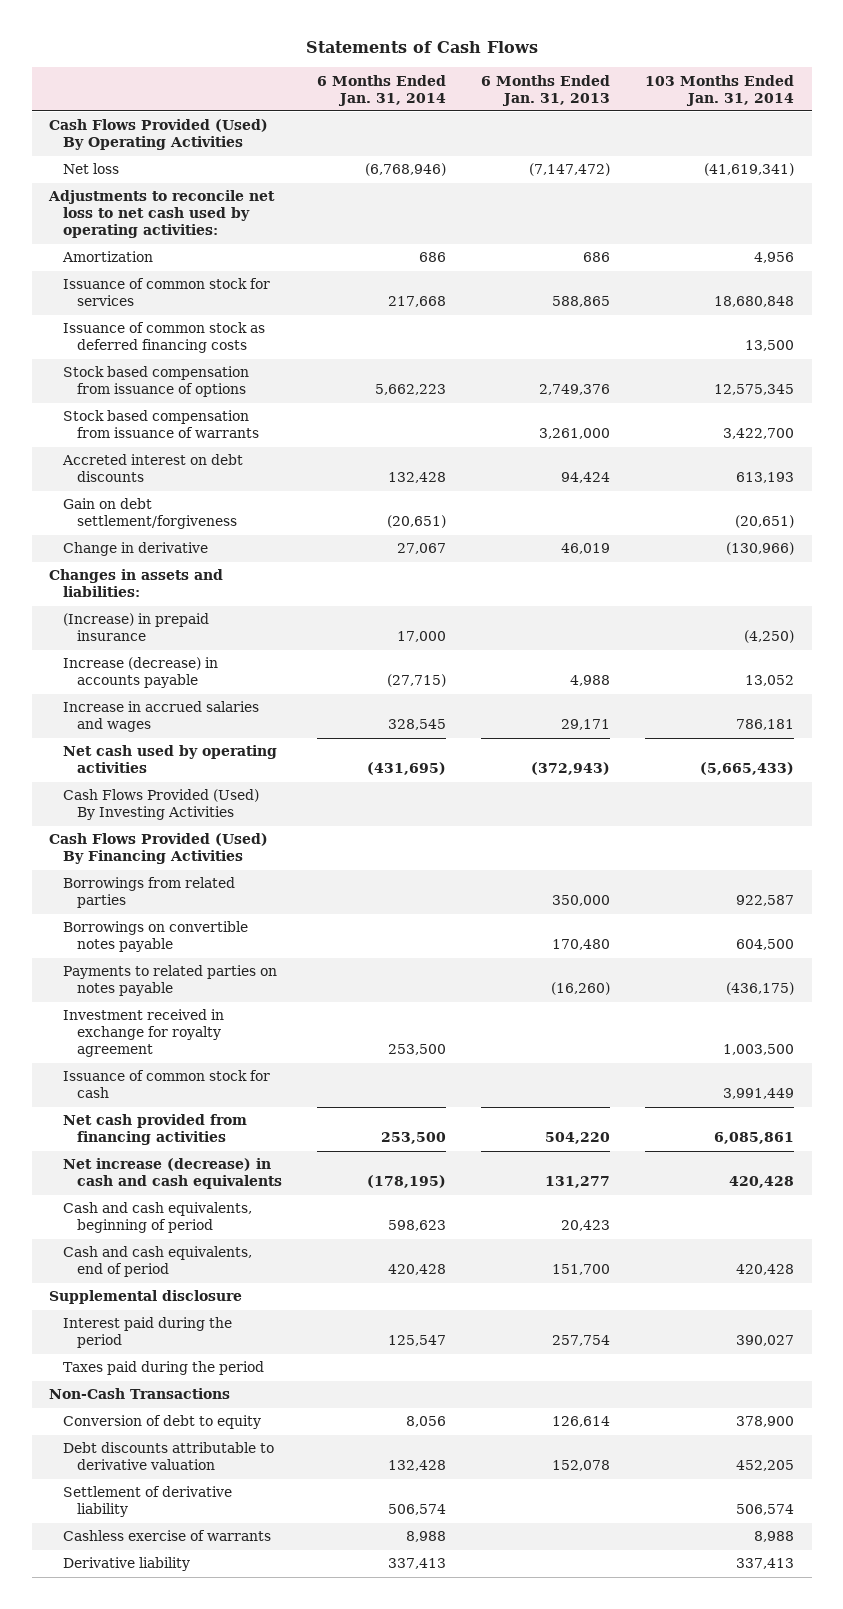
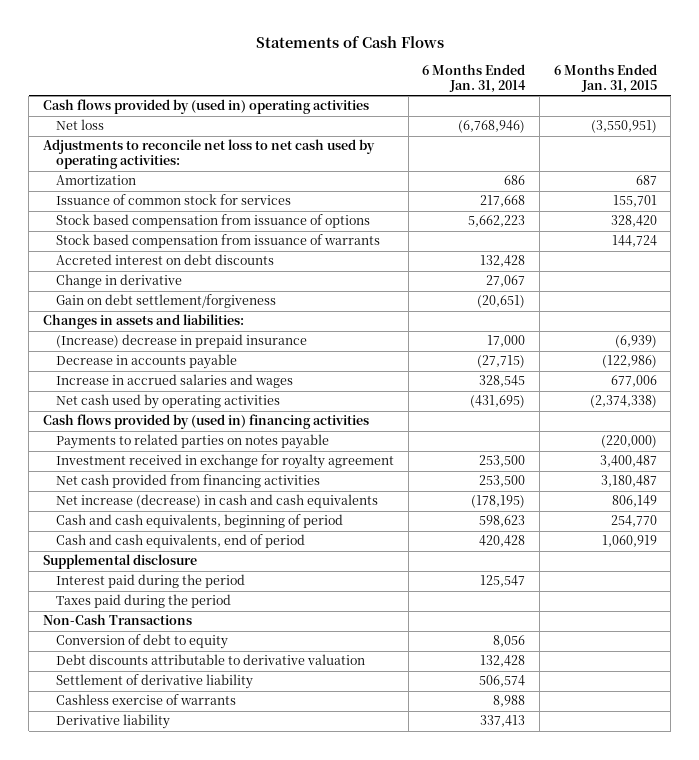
- | 6 Months Ended Jan. 31, 2014 | 6 Months Ended Jan. 31, 2013 | 103 Months Ended Jan. 31, 2014
+ | 6 Months Ended Jan. 31, 2014 | 6 Months Ended Jan. 31, 2015
- Cash Flows Provided (Used) By Operating Activities
+ Cash flows provided by (used in) operating activities
- Issuance of common stock as deferred financing costs | | | 13,500
moved down: Gain on debt settlement/forgiveness | (20,651) |
- (Increase) in prepaid insurance | 17,000 | | (4,250)
- Increase (decrease) in accounts payable | (27,715) | 4,988 | 13,052
+ (Increase) decrease in prepaid insurance | 17,000 | (6,939)
+ Decrease in accounts payable | (27,715) | (122,986)
- Cash Flows Provided (Used) By Investing Activities
- Cash Flows Provided (Used) By Financing Activities
- Borrowings from related parties | | 350,000 | 922,587
- Borrowings on convertible notes payable | | 170,480 | 604,500
+ Cash flows provided by (used in) financing activities
- Issuance of common stock for cash | | | 3,991,449

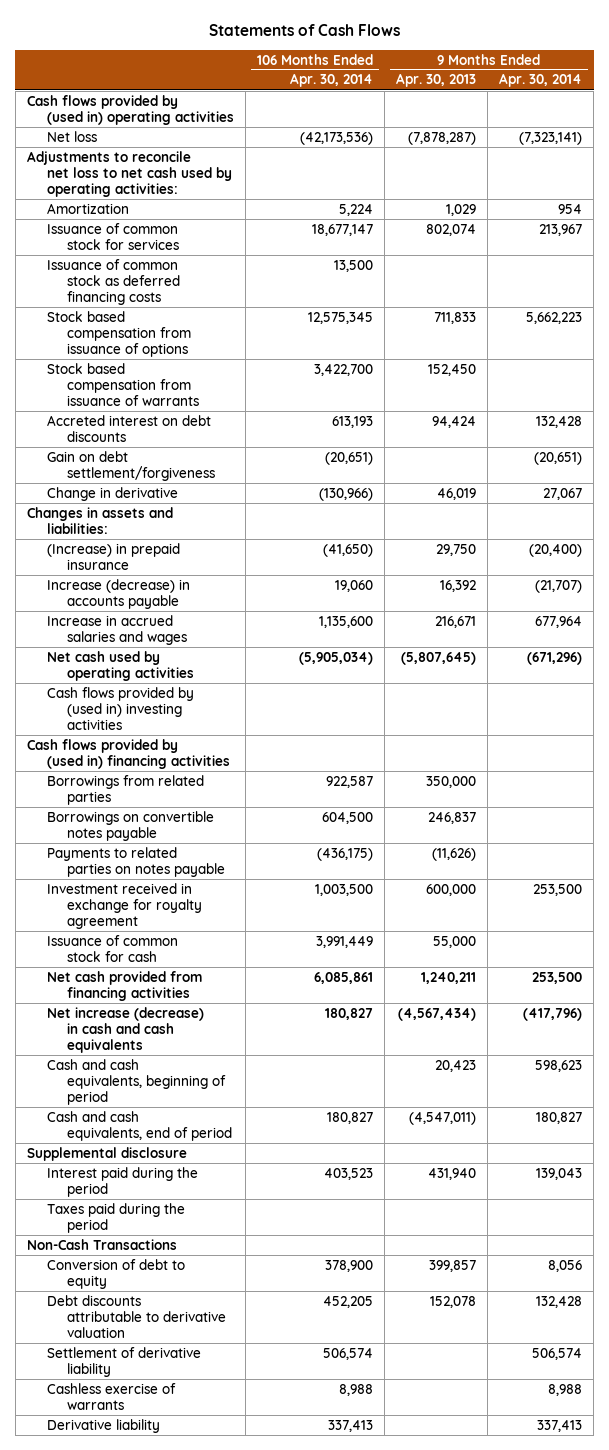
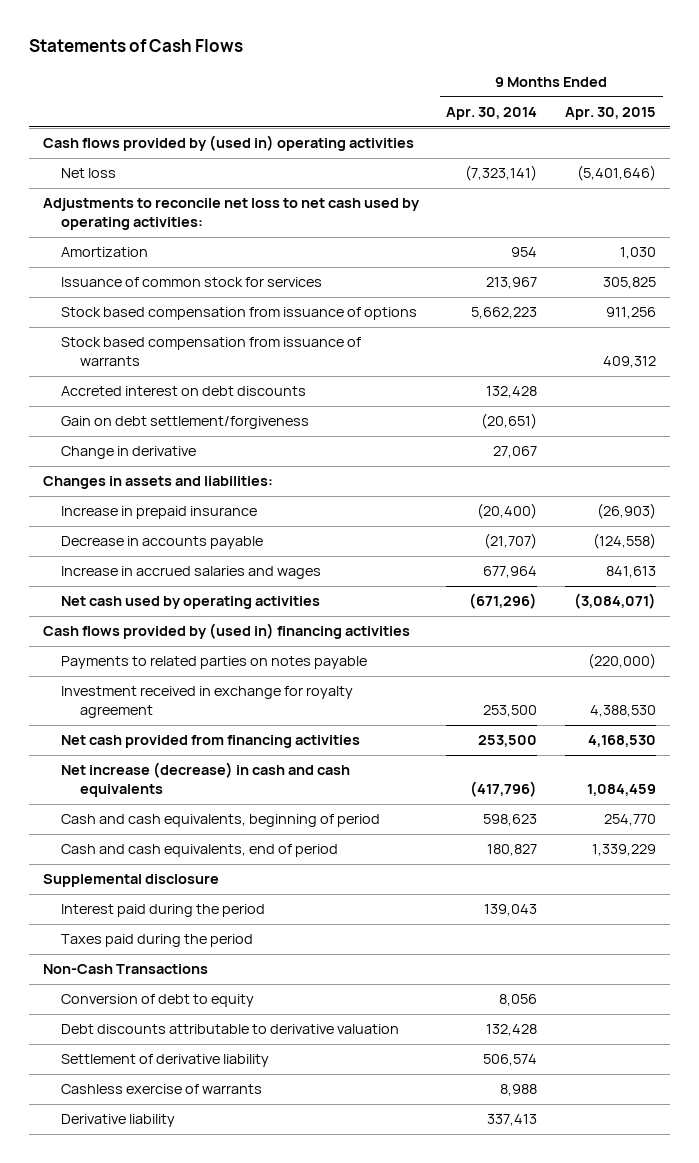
- | 106 Months Ended Apr. 30, 2014 | 9 Months Ended Apr. 30, 2013 | 9 Months Ended Apr. 30, 2014
+ | 9 Months Ended Apr. 30, 2014 | 9 Months Ended Apr. 30, 2015
- Issuance of common stock as deferred financing costs | 13,500 | |
- (Increase) in prepaid insurance | (41,650) | 29,750 | (20,400)
- Increase (decrease) in accounts payable | 19,060 | 16,392 | (21,707)
+ Increase in prepaid insurance | (20,400) | (26,903)
+ Decrease in accounts payable | (21,707) | (124,558)
- Cash flows provided by (used in) investing activities
- Borrowings from related parties | 922,587 | 350,000 |
- Borrowings on convertible notes payable | 604,500 | 246,837 |
- Issuance of common stock for cash | 3,991,449 | 55,000 |

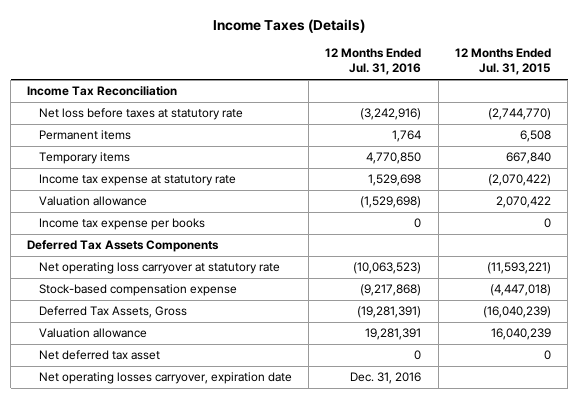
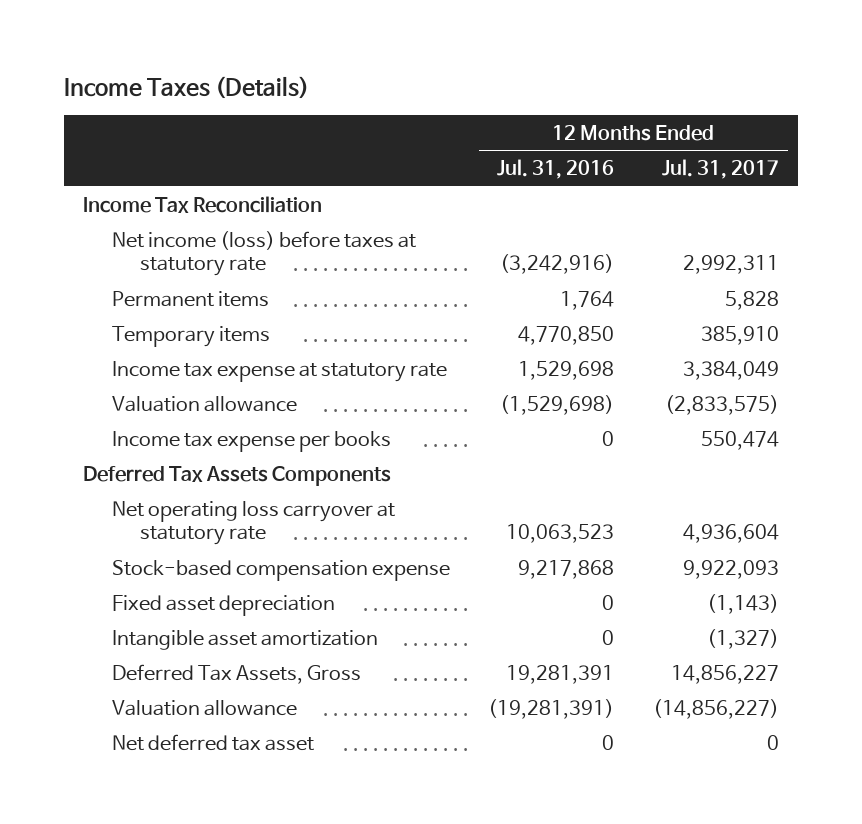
- | 12 Months Ended Jul. 31, 2016 | 12 Months Ended Jul. 31, 2015
+ | 12 Months Ended Jul. 31, 2016 | 12 Months Ended Jul. 31, 2017
- Net loss before taxes at statutory rate | (3,242,916) | (2,744,770)
+ Net income (loss) before taxes at statutory rate | (3,242,916) | 2,992,311
- Net operating loss carryover at statutory rate | (10,063,523) | (11,593,221)
- Stock-based compensation expense | (9,217,868) | (4,447,018)
- Deferred Tax Assets, Gross | (19,281,391) | (16,040,239)
- Valuation allowance | 19,281,391 | 16,040,239
+ Net operating loss carryover at statutory rate | 10,063,523 | 4,936,604
+ Stock-based compensation expense | 9,217,868 | 9,922,093
+ Fixed asset depreciation | 0 | (1,143)
+ Intangible asset amortization | 0 | (1,327)
+ Deferred Tax Assets, Gross | 19,281,391 | 14,856,227
+ Valuation allowance | (19,281,391) | (14,856,227)
- Net operating losses carryover, expiration date | Dec. 31, 2016 |

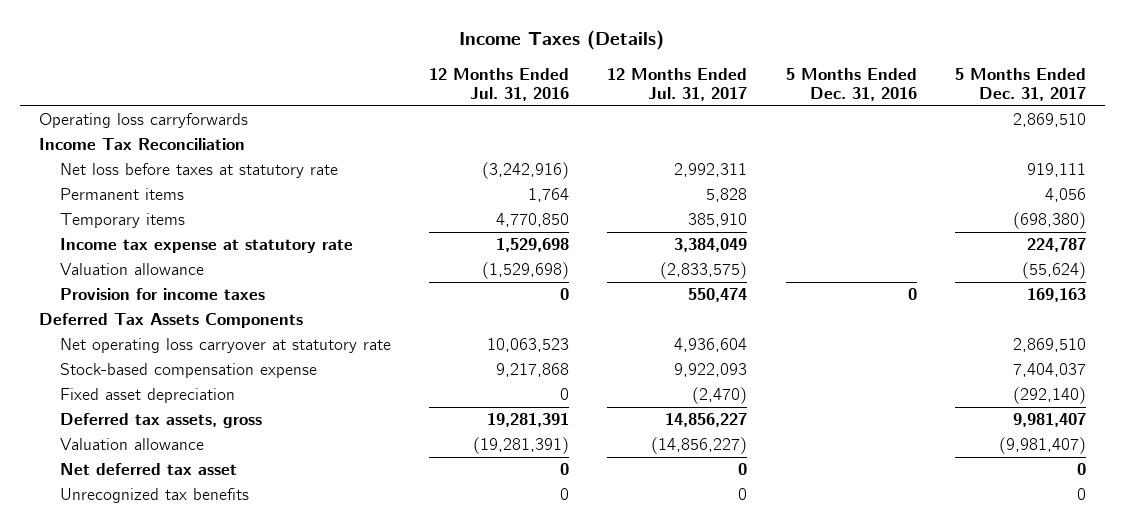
- | 12 Months Ended Jul. 31, 2016 | 12 Months Ended Jul. 31, 2017
+ | 12 Months Ended Jul. 31, 2016 | 12 Months Ended Jul. 31, 2017 | 5 Months Ended Dec. 31, 2016 | 5 Months Ended Dec. 31, 2017
+ Operating loss carryforwards | | | | 2,869,510
- Net income (loss) before taxes at statutory rate | (3,242,916) | 2,992,311
+ Net loss before taxes at statutory rate | (3,242,916) | 2,992,311 | | 919,111
- Income tax expense per books | 0 | 550,474
+ Provision for income taxes | 0 | 550,474 | 0 | 169,163
- Fixed asset depreciation | 0 | (1,143)
- Intangible asset amortization | 0 | (1,327)
- Deferred Tax Assets, Gross | 19,281,391 | 14,856,227
+ Fixed asset depreciation | 0 | (2,470) | | (292,140)
+ Deferred tax assets, gross | 19,281,391 | 14,856,227 | | 9,981,407
+ Unrecognized tax benefits | 0 | 0 | | 0

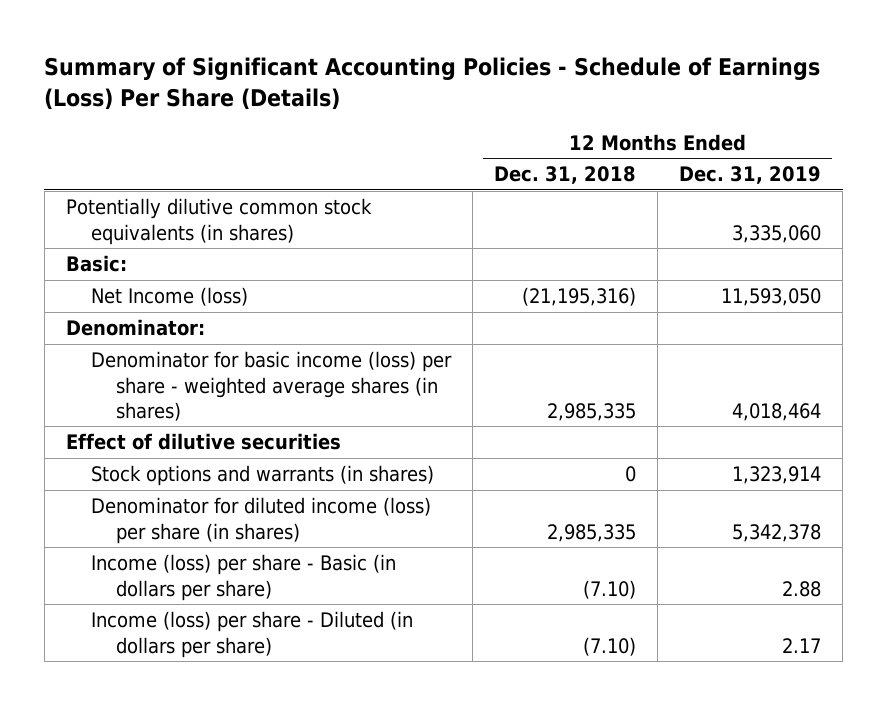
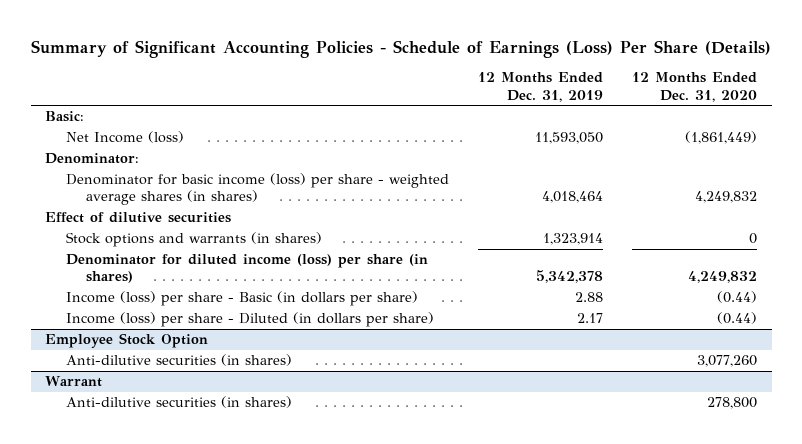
- | 12 Months Ended Dec. 31, 2018 | 12 Months Ended Dec. 31, 2019
+ | 12 Months Ended Dec. 31, 2019 | 12 Months Ended Dec. 31, 2020
- Potentially dilutive common stock equivalents (in shares) | | 3,335,060
+ Employee Stock Option
+ Anti-dilutive securities (in shares) | | 3,077,260
+ Warrant
+ Anti-dilutive securities (in shares) | | 278,800

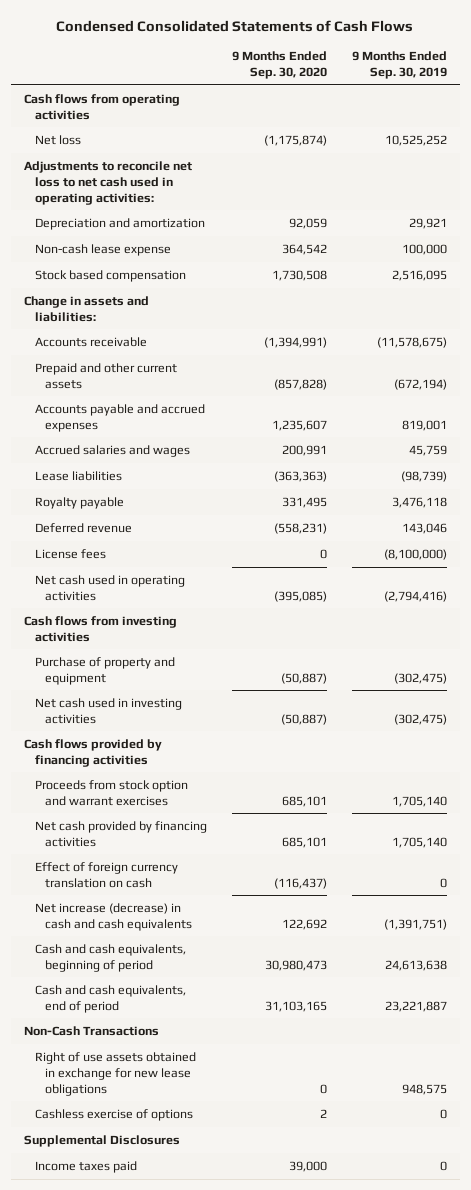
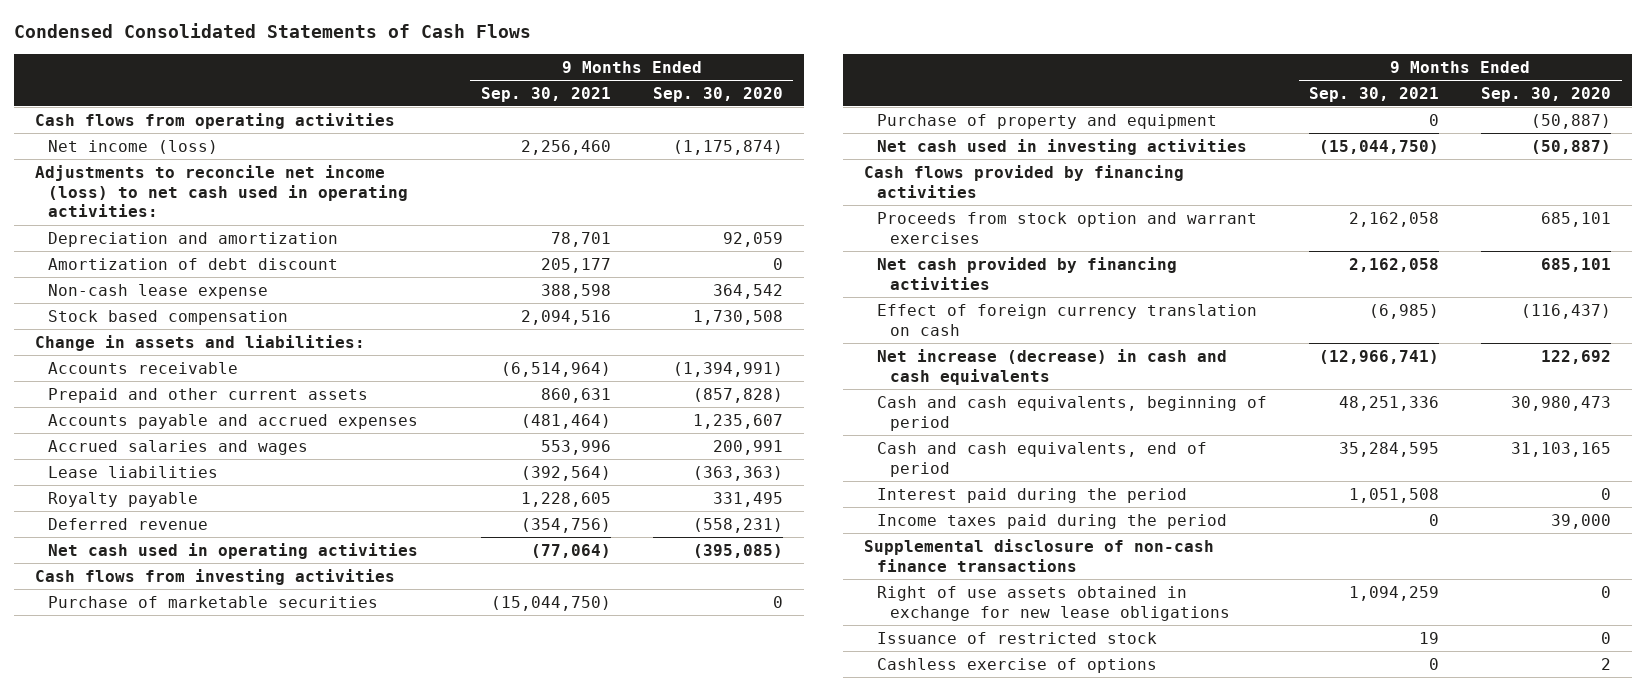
- | 9 Months Ended Sep. 30, 2020 | 9 Months Ended Sep. 30, 2019
+ | 9 Months Ended Sep. 30, 2021 | 9 Months Ended Sep. 30, 2020
- Net loss | (1,175,874) | 10,525,252
- Adjustments to reconcile net loss to net cash used in operating activities:
+ Net income (loss) | 2,256,460 | (1,175,874)
+ Adjustments to reconcile net income (loss) to net cash used in operating activities:
+ Amortization of debt discount | 205,177 | 0
- License fees | 0 | (8,100,000)
+ Purchase of marketable securities | (15,044,750) | 0
- Non-Cash Transactions
+ Interest paid during the period | 1,051,508 | 0
+ Income taxes paid during the period | 0 | 39,000
+ Supplemental disclosure of non-cash finance transactions
+ Issuance of restricted stock | 19 | 0
- Supplemental Disclosures
- Income taxes paid | 39,000 | 0

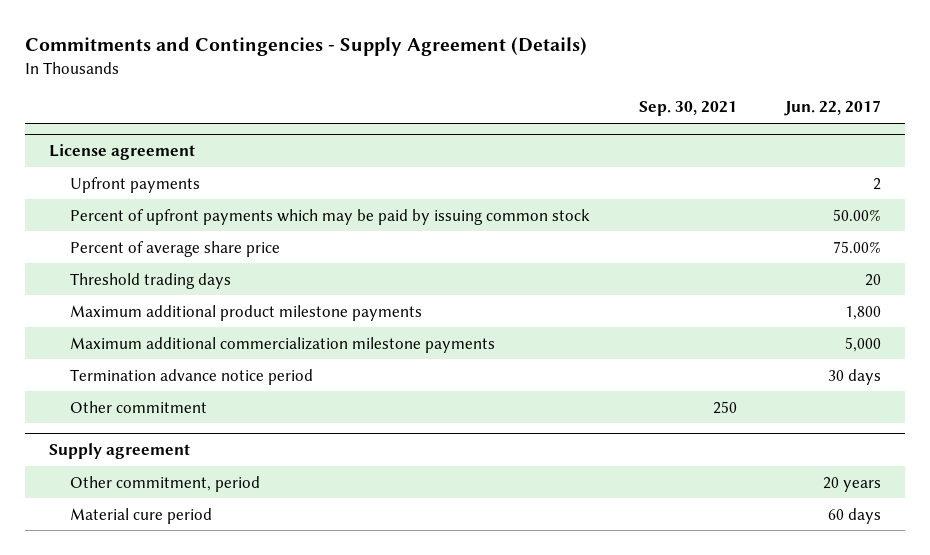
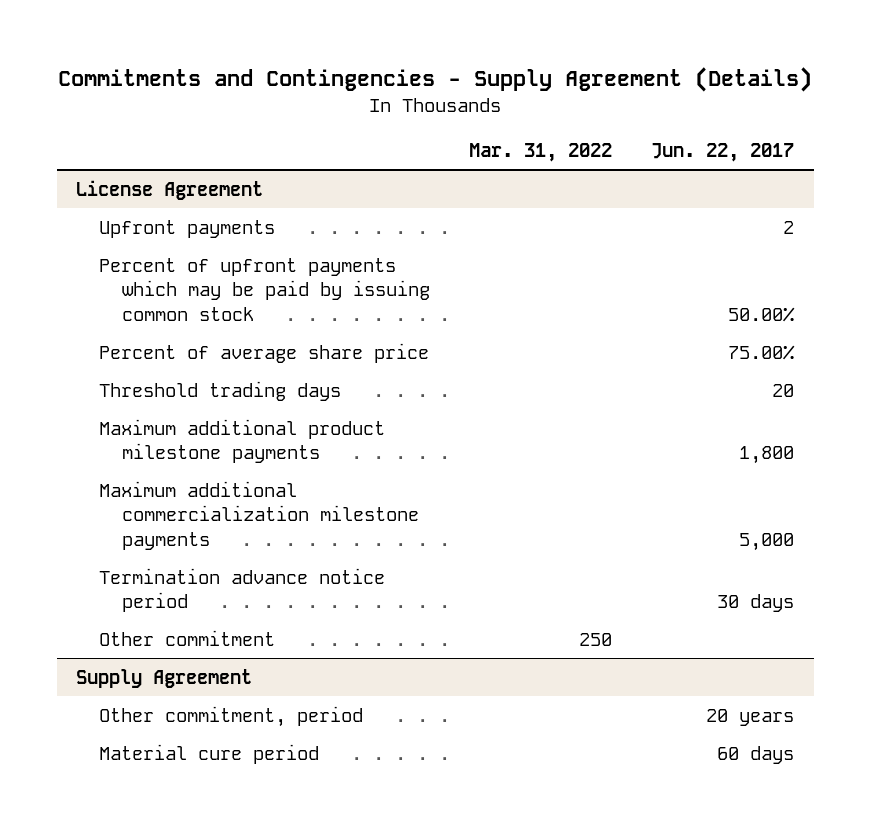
- | Sep. 30, 2021 | Jun. 22, 2017
+ | Mar. 31, 2022 | Jun. 22, 2017
- License agreement
+ License Agreement
- Supply agreement
+ Supply Agreement

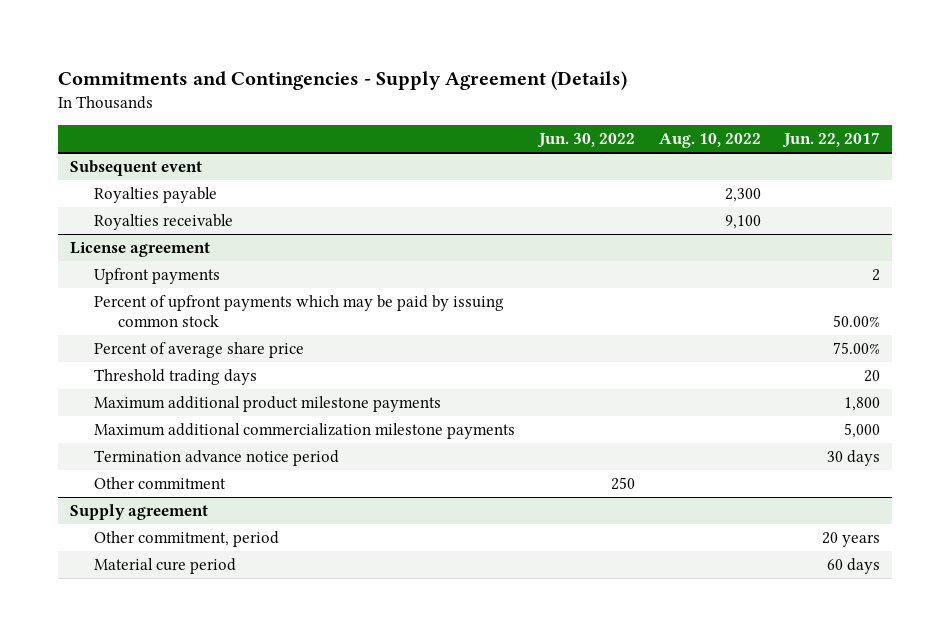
- | Mar. 31, 2022 | Jun. 22, 2017
+ | Jun. 30, 2022 | Aug. 10, 2022 | Jun. 22, 2017
- License Agreement
+ Subsequent event
+ Royalties payable | | 2,300 |
+ Royalties receivable | | 9,100 |
+ License agreement
- Supply Agreement
+ Supply agreement

